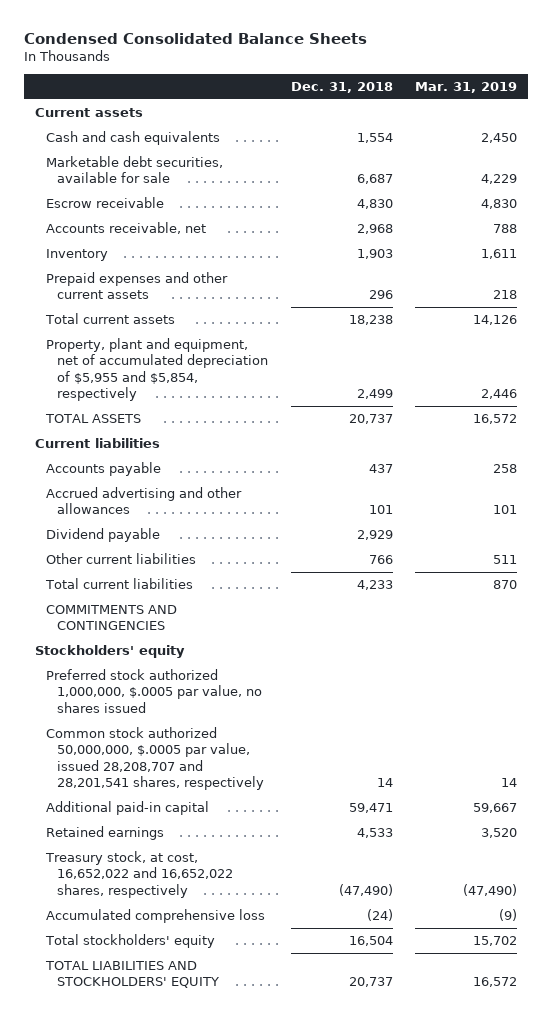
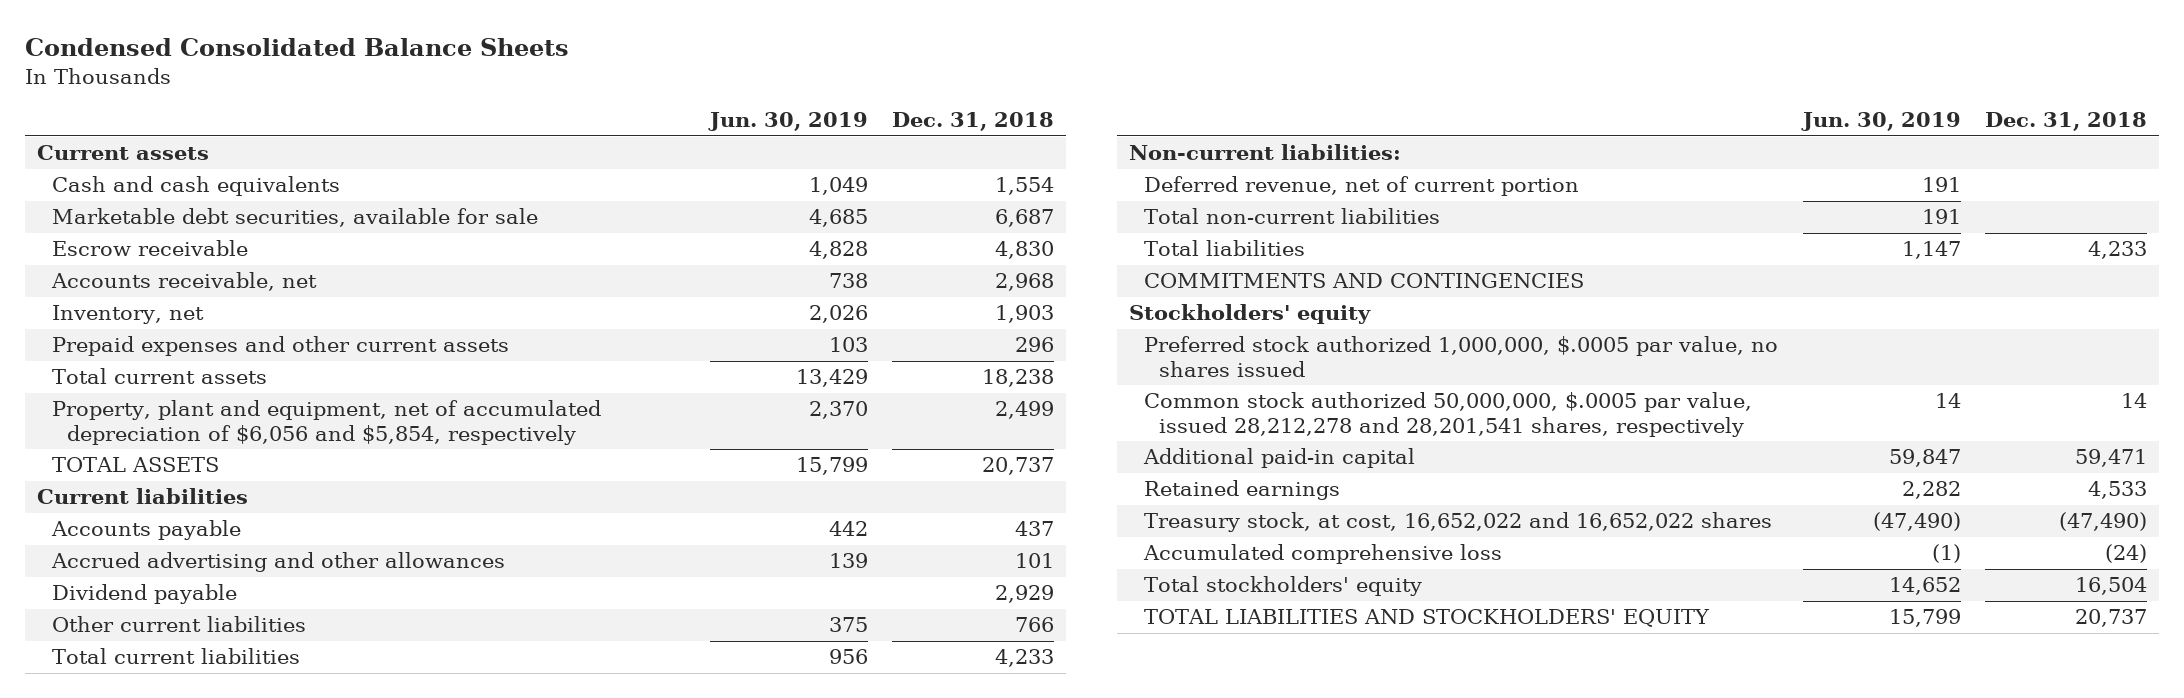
- | Dec. 31, 2018 | Mar. 31, 2019
+ | Jun. 30, 2019 | Dec. 31, 2018
- Inventory | 1,903 | 1,611
+ Inventory, net | 2,026 | 1,903
- Property, plant and equipment, net of accumulated depreciation of $5,955 and $5,854, respectively | 2,499 | 2,446
+ Property, plant and equipment, net of accumulated depreciation of $6,056 and $5,854, respectively | 2,370 | 2,499
+ Non-current liabilities:
+ Deferred revenue, net of current portion | 191 |
+ Total non-current liabilities | 191 |
+ Total liabilities | 1,147 | 4,233
- Common stock authorized 50,000,000, $.0005 par value, issued 28,208,707 and 28,201,541 shares, respectively | 14 | 14
+ Common stock authorized 50,000,000, $.0005 par value, issued 28,212,278 and 28,201,541 shares, respectively | 14 | 14
- Treasury stock, at cost, 16,652,022 and 16,652,022 shares, respectively | (47,490) | (47,490)
+ Treasury stock, at cost, 16,652,022 and 16,652,022 shares | (47,490) | (47,490)

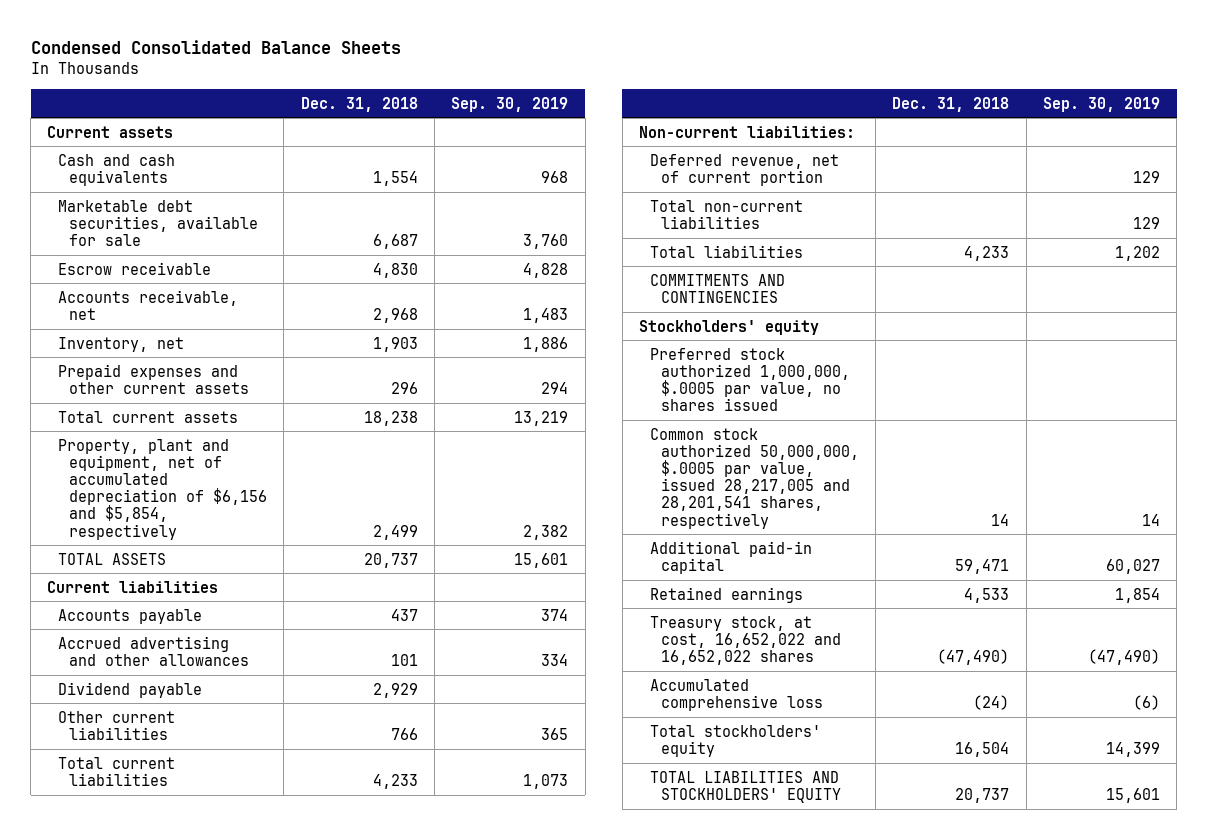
- | Jun. 30, 2019 | Dec. 31, 2018
+ | Dec. 31, 2018 | Sep. 30, 2019
- Property, plant and equipment, net of accumulated depreciation of $6,056 and $5,854, respectively | 2,370 | 2,499
+ Property, plant and equipment, net of accumulated depreciation of $6,156 and $5,854, respectively | 2,499 | 2,382
- Common stock authorized 50,000,000, $.0005 par value, issued 28,212,278 and 28,201,541 shares, respectively | 14 | 14
+ Common stock authorized 50,000,000, $.0005 par value, issued 28,217,005 and 28,201,541 shares, respectively | 14 | 14

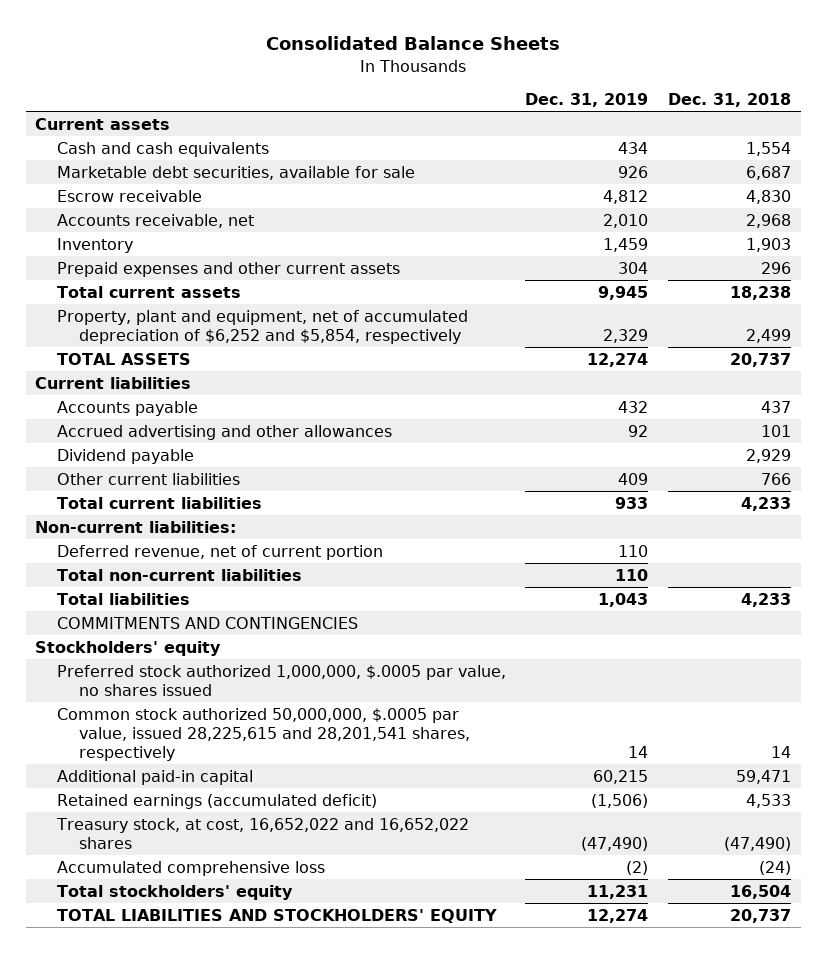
- Condensed Consolidated Balance Sheets
+ Consolidated Balance Sheets
- | Dec. 31, 2018 | Sep. 30, 2019
+ | Dec. 31, 2019 | Dec. 31, 2018
- Inventory, net | 1,903 | 1,886
+ Inventory | 1,459 | 1,903
- Property, plant and equipment, net of accumulated depreciation of $6,156 and $5,854, respectively | 2,499 | 2,382
+ Property, plant and equipment, net of accumulated depreciation of $6,252 and $5,854, respectively | 2,329 | 2,499
- Common stock authorized 50,000,000, $.0005 par value, issued 28,217,005 and 28,201,541 shares, respectively | 14 | 14
+ Common stock authorized 50,000,000, $.0005 par value, issued 28,225,615 and 28,201,541 shares, respectively | 14 | 14
- Retained earnings | 4,533 | 1,854
+ Retained earnings (accumulated deficit) | (1,506) | 4,533

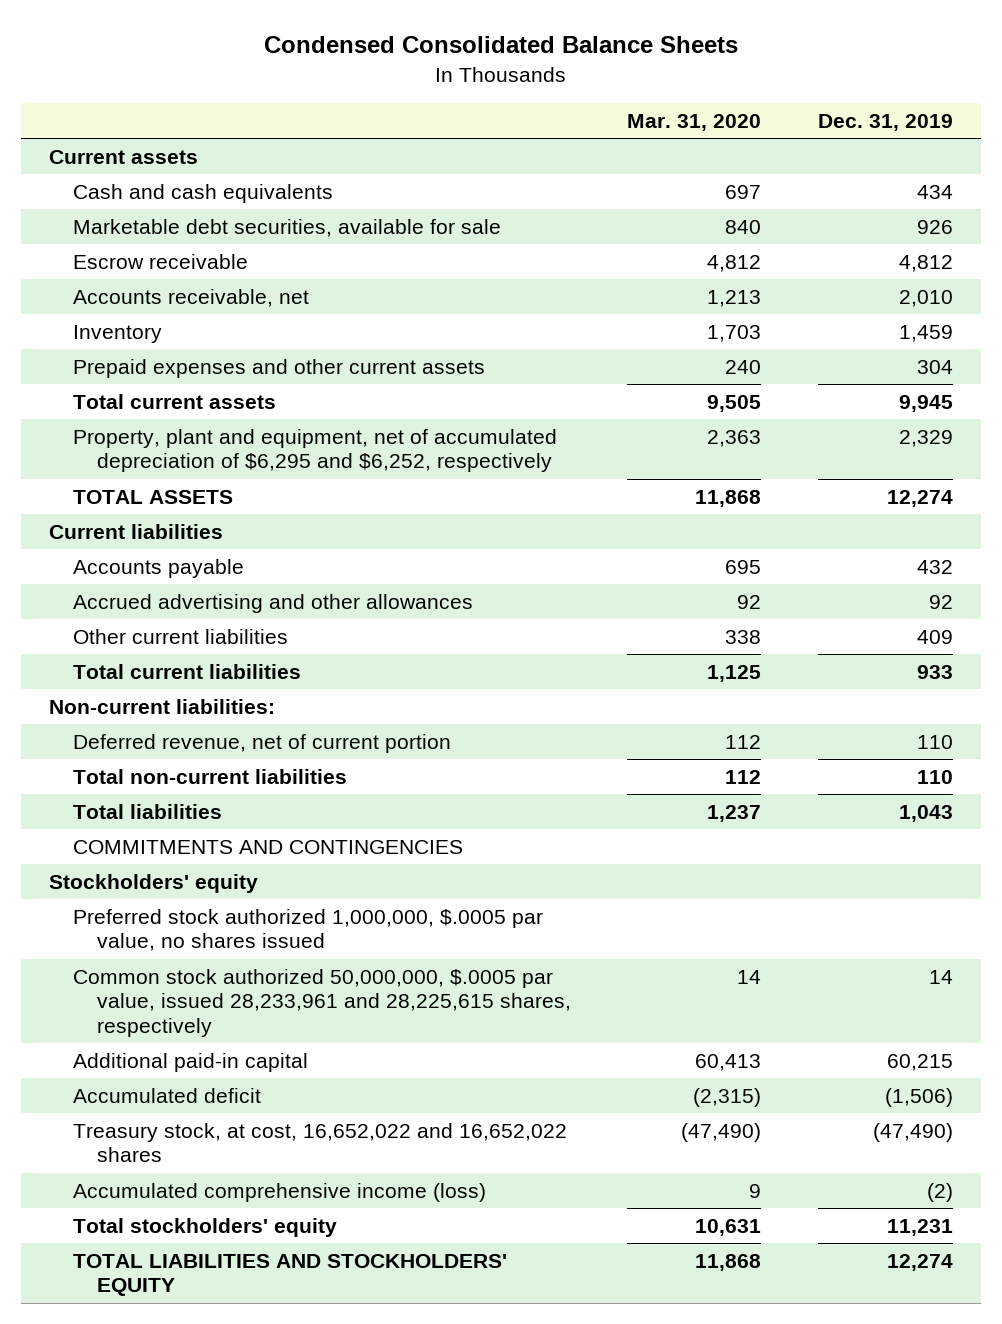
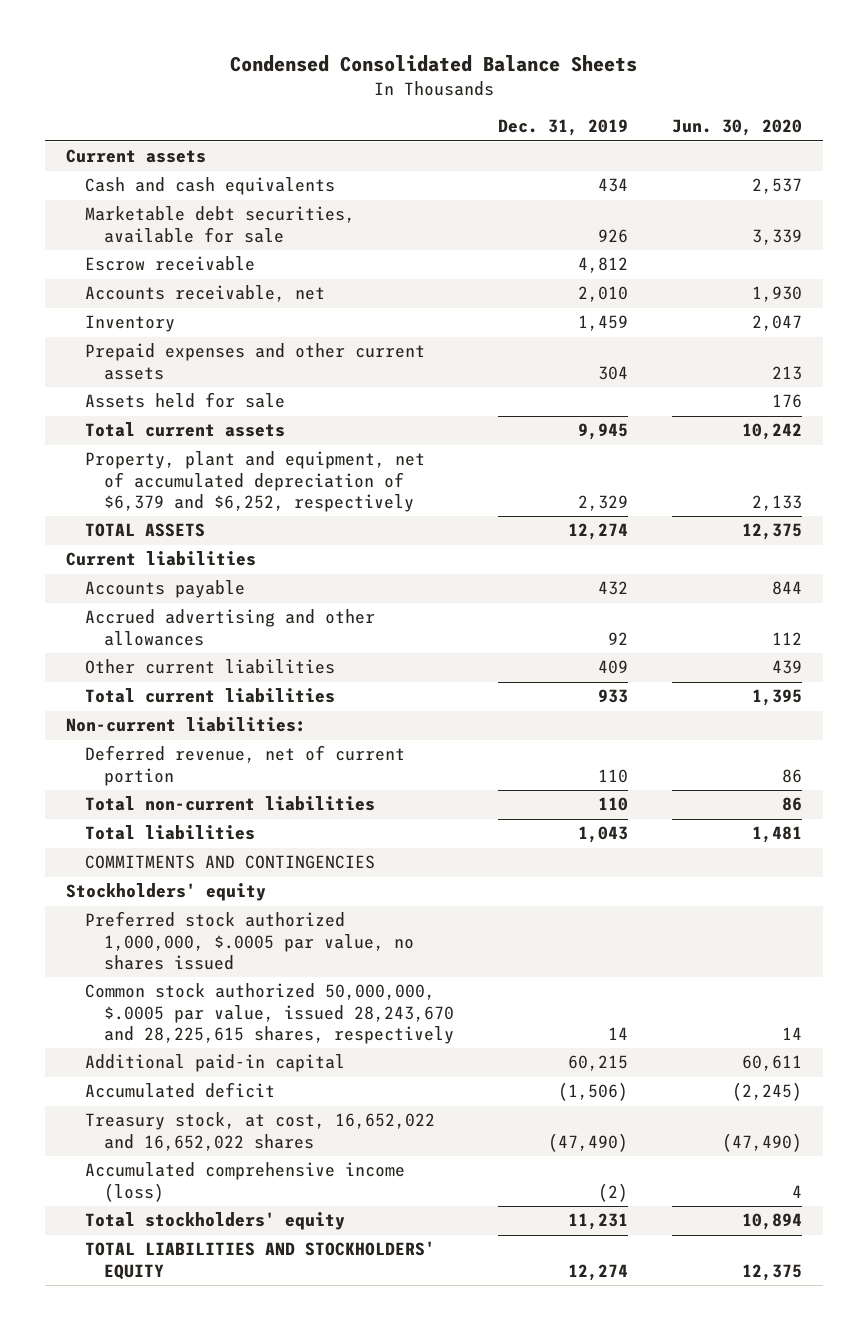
- | Mar. 31, 2020 | Dec. 31, 2019
+ | Dec. 31, 2019 | Jun. 30, 2020
+ Assets held for sale | | 176
- Property, plant and equipment, net of accumulated depreciation of $6,295 and $6,252, respectively | 2,363 | 2,329
+ Property, plant and equipment, net of accumulated depreciation of $6,379 and $6,252, respectively | 2,329 | 2,133
- Common stock authorized 50,000,000, $.0005 par value, issued 28,233,961 and 28,225,615 shares, respectively | 14 | 14
+ Common stock authorized 50,000,000, $.0005 par value, issued 28,243,670 and 28,225,615 shares, respectively | 14 | 14

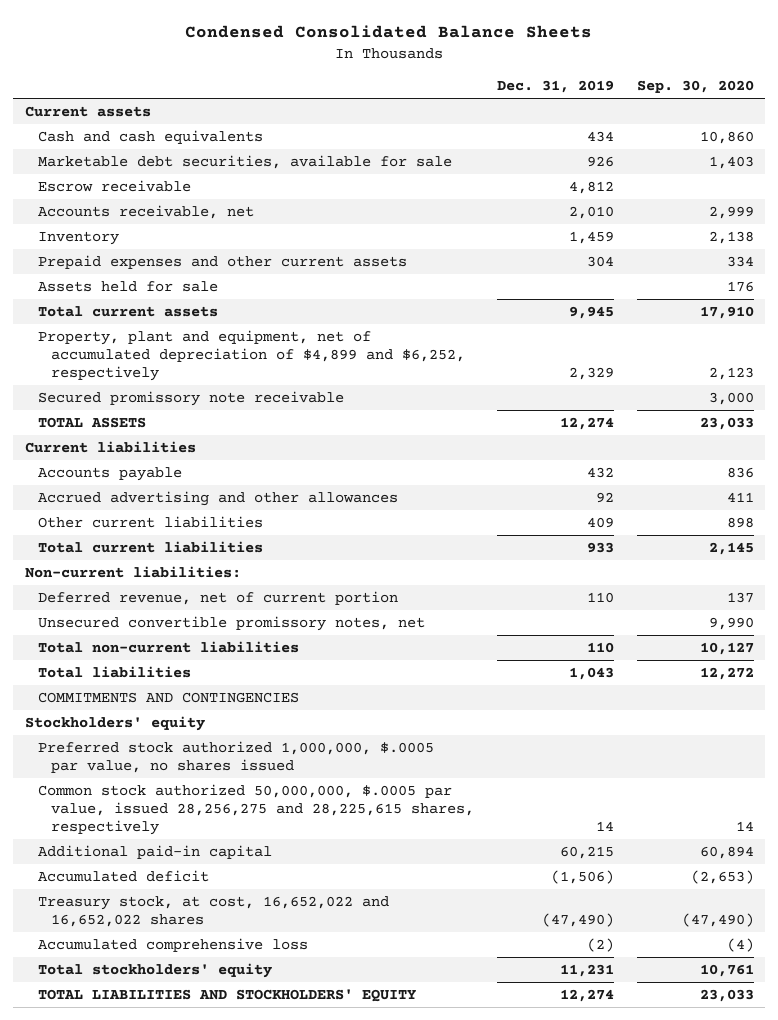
- | Dec. 31, 2019 | Jun. 30, 2020
+ | Dec. 31, 2019 | Sep. 30, 2020
- Property, plant and equipment, net of accumulated depreciation of $6,379 and $6,252, respectively | 2,329 | 2,133
+ Property, plant and equipment, net of accumulated depreciation of $4,899 and $6,252, respectively | 2,329 | 2,123
+ Secured promissory note receivable | | 3,000
+ Unsecured convertible promissory notes, net | | 9,990
- Common stock authorized 50,000,000, $.0005 par value, issued 28,243,670 and 28,225,615 shares, respectively | 14 | 14
+ Common stock authorized 50,000,000, $.0005 par value, issued 28,256,275 and 28,225,615 shares, respectively | 14 | 14
- Accumulated comprehensive income (loss) | (2) | 4
+ Accumulated comprehensive loss | (2) | (4)

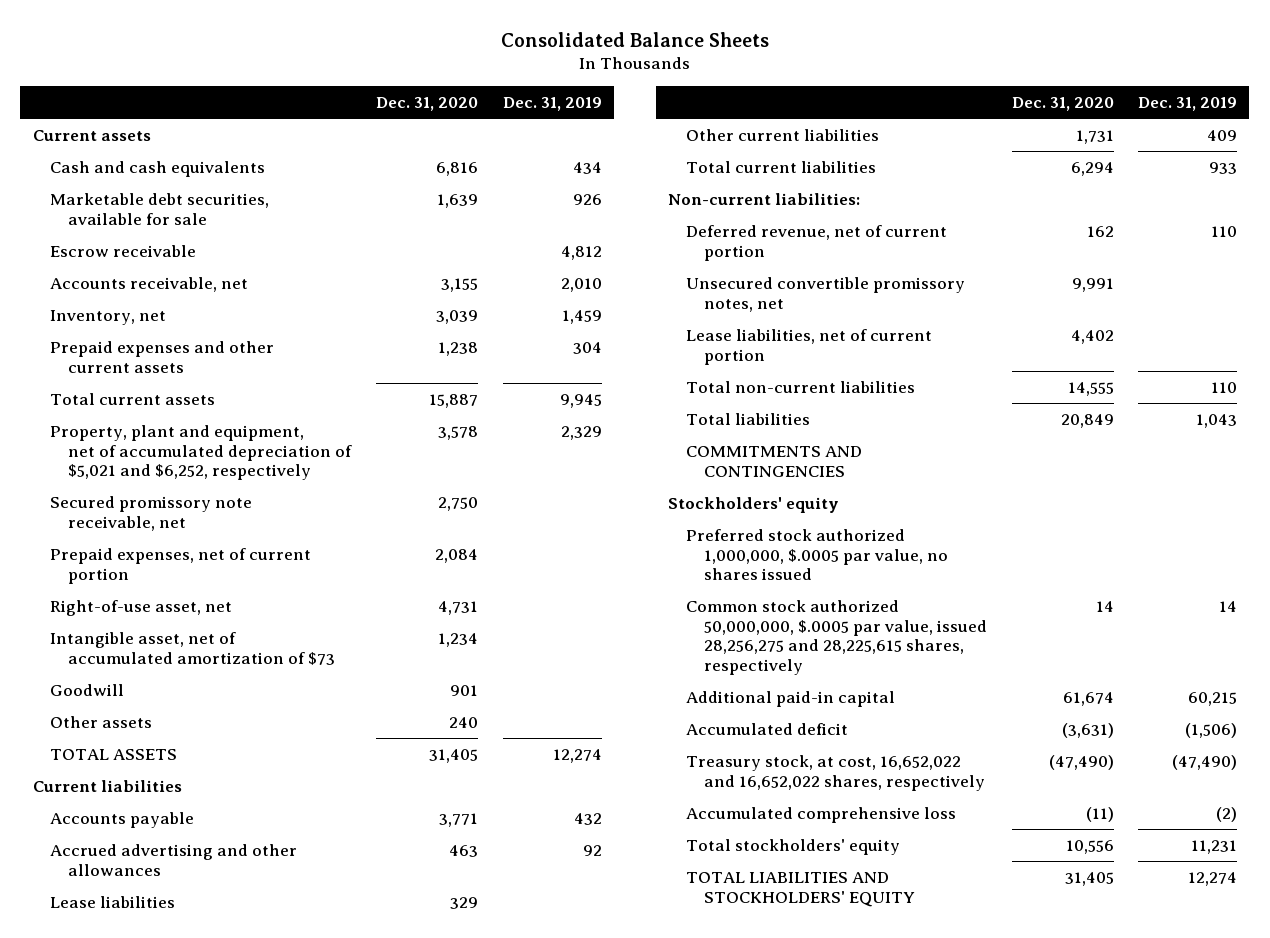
- Condensed Consolidated Balance Sheets
+ Consolidated Balance Sheets
- | Dec. 31, 2019 | Sep. 30, 2020
+ | Dec. 31, 2020 | Dec. 31, 2019
- Inventory | 1,459 | 2,138
+ Inventory, net | 3,039 | 1,459
- Assets held for sale | | 176
- Property, plant and equipment, net of accumulated depreciation of $4,899 and $6,252, respectively | 2,329 | 2,123
- Secured promissory note receivable | | 3,000
+ Property, plant and equipment, net of accumulated depreciation of $5,021 and $6,252, respectively | 3,578 | 2,329
+ Secured promissory note receivable, net | 2,750 |
+ Prepaid expenses, net of current portion | 2,084 |
+ Right-of-use asset, net | 4,731 |
+ Intangible asset, net of accumulated amortization of $73 | 1,234 |
+ Goodwill | 901 |
+ Other assets | 240 |
+ Lease liabilities | 329 |
+ Lease liabilities, net of current portion | 4,402 |
- Treasury stock, at cost, 16,652,022 and 16,652,022 shares | (47,490) | (47,490)
+ Treasury stock, at cost, 16,652,022 and 16,652,022 shares, respectively | (47,490) | (47,490)

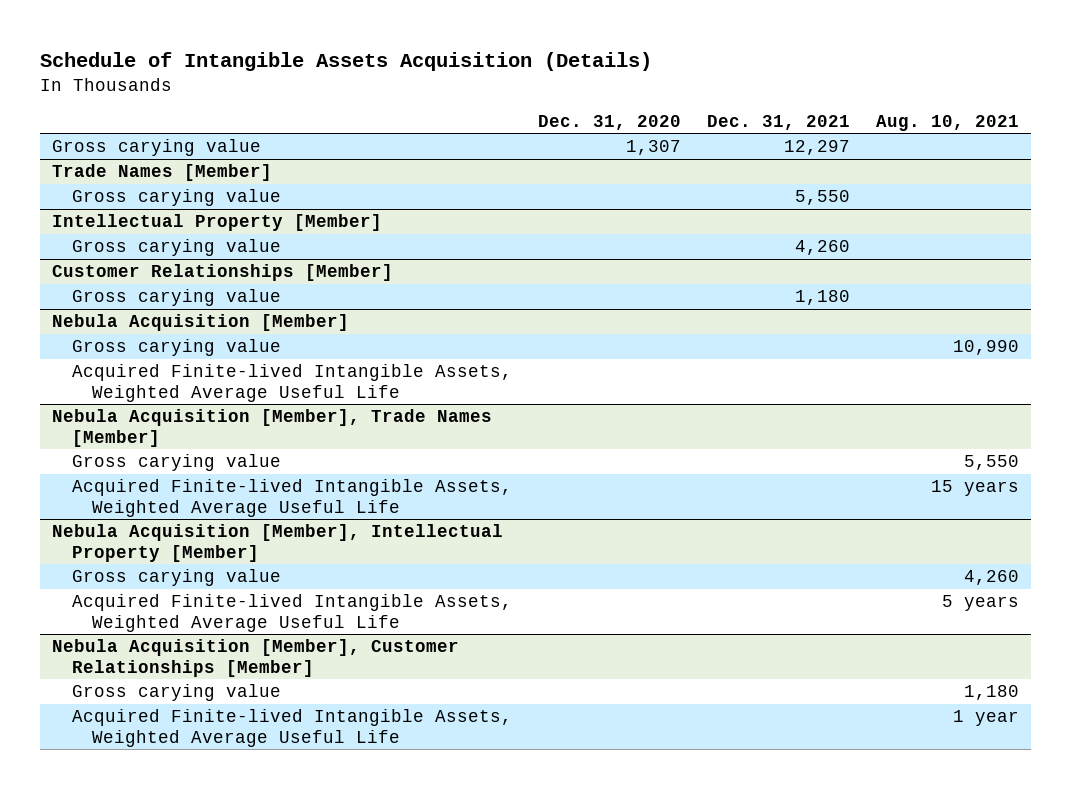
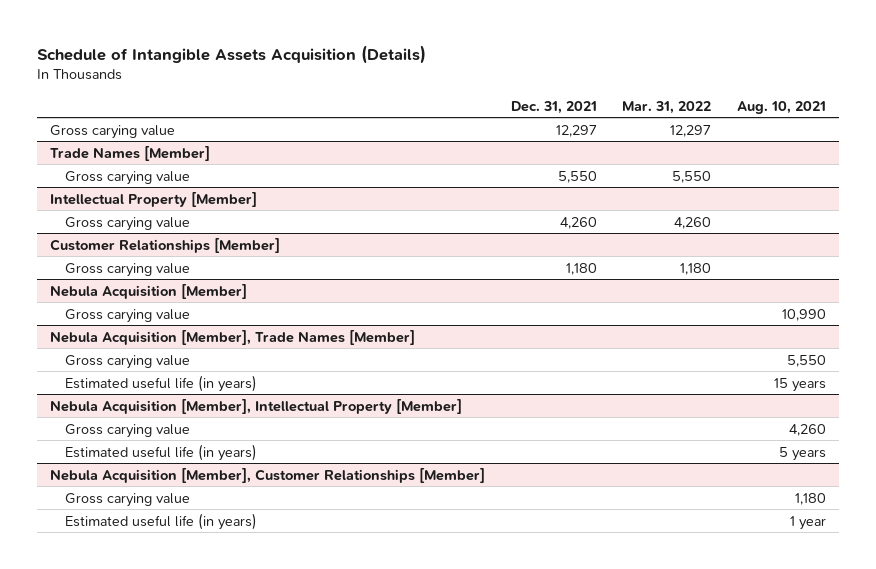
- | Dec. 31, 2020 | Dec. 31, 2021 | Aug. 10, 2021
+ | Dec. 31, 2021 | Mar. 31, 2022 | Aug. 10, 2021
@ Nebula Acquisition [Member]
- Acquired Finite-lived Intangible Assets, Weighted Average Useful Life
@ Nebula Acquisition [Member], Trade Names [Member]
- Acquired Finite-lived Intangible Assets, Weighted Average Useful Life | | | 15 years
+ Estimated useful life (in years) | | | 15 years
@ Nebula Acquisition [Member], Intellectual Property [Member]
- Acquired Finite-lived Intangible Assets, Weighted Average Useful Life | | | 5 years
+ Estimated useful life (in years) | | | 5 years
@ Nebula Acquisition [Member], Customer Relationships [Member]
- Acquired Finite-lived Intangible Assets, Weighted Average Useful Life | | | 1 year
+ Estimated useful life (in years) | | | 1 year

